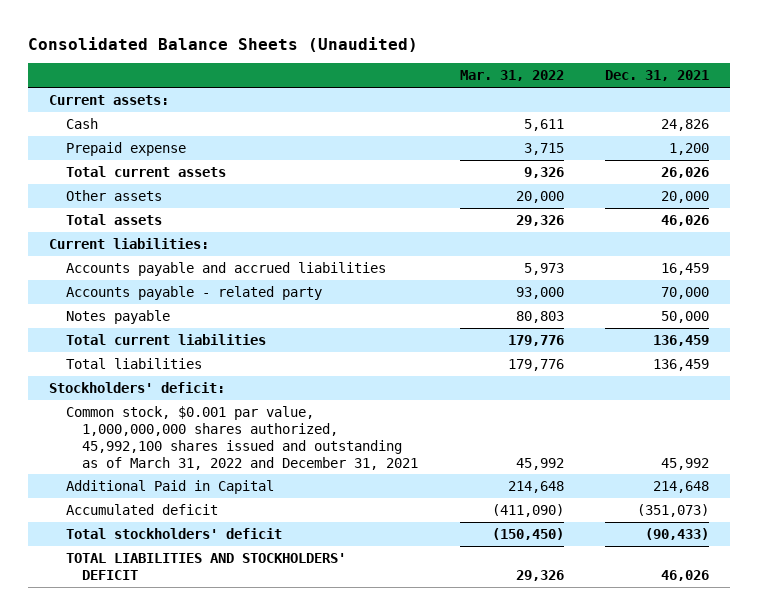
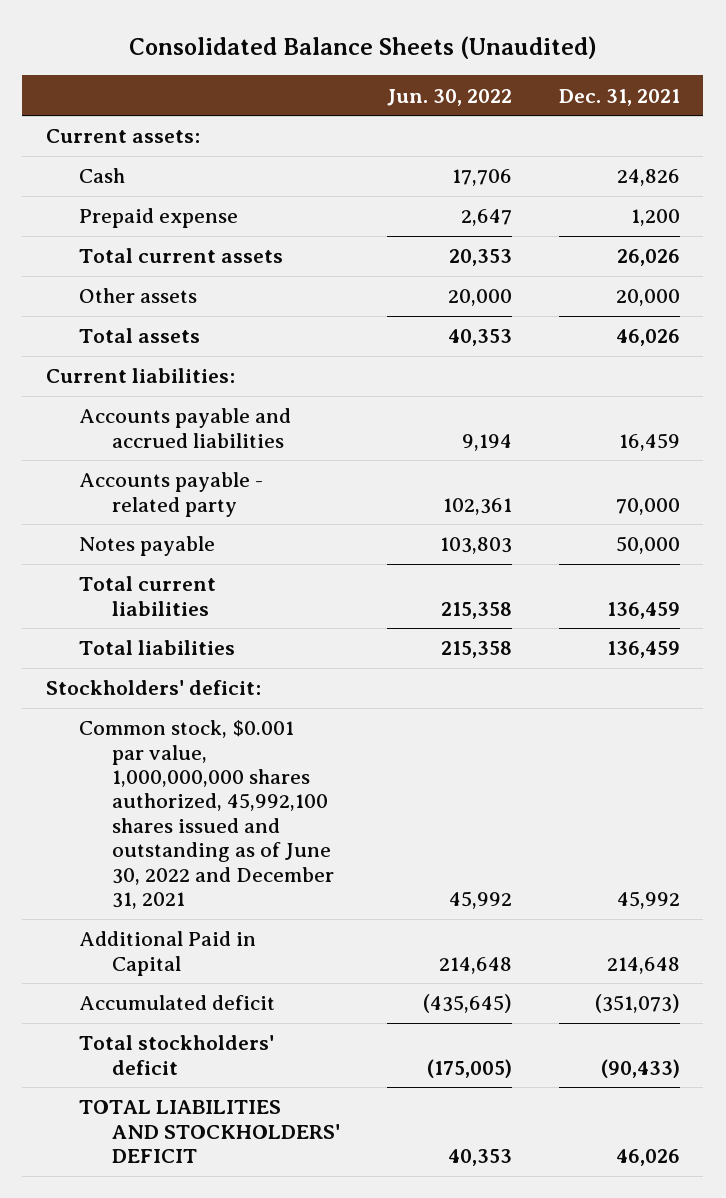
- | Mar. 31, 2022 | Dec. 31, 2021
+ | Jun. 30, 2022 | Dec. 31, 2021
- Common stock, $0.001 par value, 1,000,000,000 shares authorized, 45,992,100 shares issued and outstanding as of March 31, 2022 and December 31, 2021 | 45,992 | 45,992
+ Common stock, $0.001 par value, 1,000,000,000 shares authorized, 45,992,100 shares issued and outstanding as of June 30, 2022 and December 31, 2021 | 45,992 | 45,992

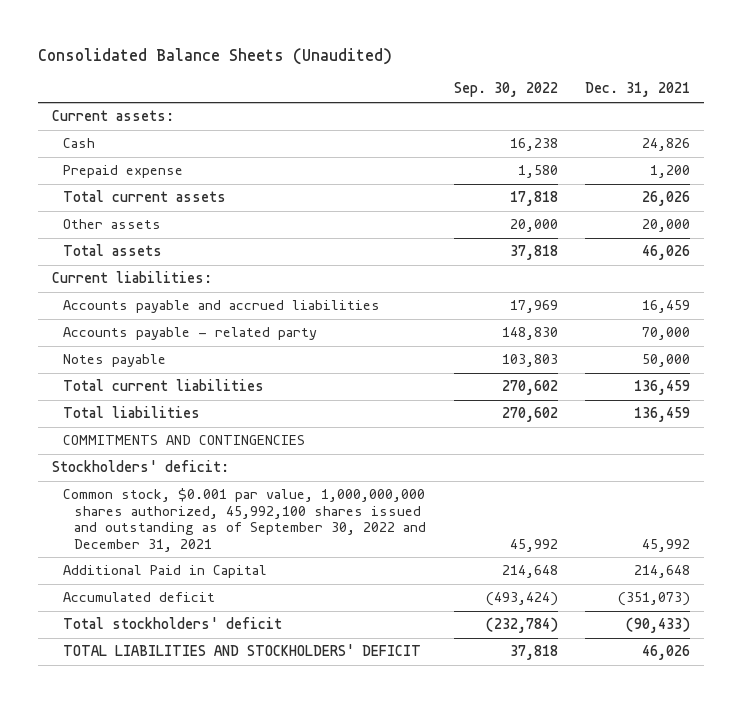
- | Jun. 30, 2022 | Dec. 31, 2021
+ | Sep. 30, 2022 | Dec. 31, 2021
+ COMMITMENTS AND CONTINGENCIES
- Common stock, $0.001 par value, 1,000,000,000 shares authorized, 45,992,100 shares issued and outstanding as of June 30, 2022 and December 31, 2021 | 45,992 | 45,992
+ Common stock, $0.001 par value, 1,000,000,000 shares authorized, 45,992,100 shares issued and outstanding as of September 30, 2022 and December 31, 2021 | 45,992 | 45,992

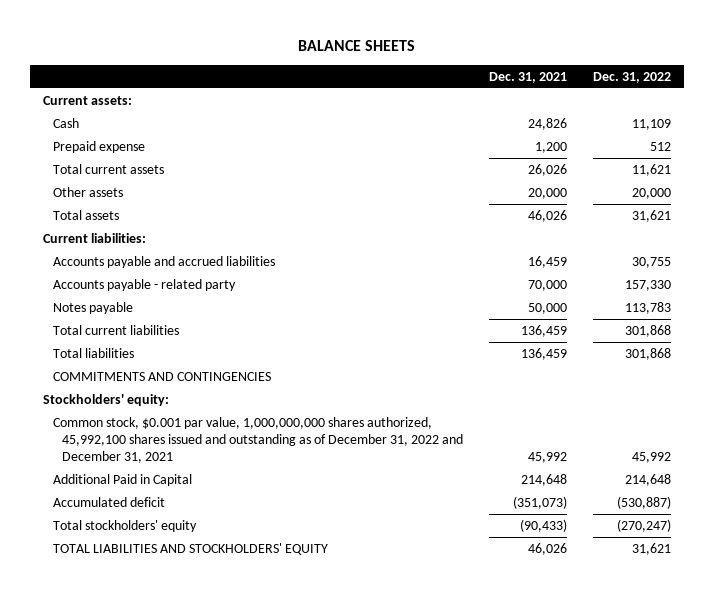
- Consolidated Balance Sheets (Unaudited)
+ BALANCE SHEETS
- | Sep. 30, 2022 | Dec. 31, 2021
+ | Dec. 31, 2021 | Dec. 31, 2022
- Stockholders' deficit:
- Common stock, $0.001 par value, 1,000,000,000 shares authorized, 45,992,100 shares issued and outstanding as of September 30, 2022 and December 31, 2021 | 45,992 | 45,992
+ Stockholders' equity:
+ Common stock, $0.001 par value, 1,000,000,000 shares authorized, 45,992,100 shares issued and outstanding as of December 31, 2022 and December 31, 2021 | 45,992 | 45,992
- Total stockholders' deficit | (232,784) | (90,433)
- TOTAL LIABILITIES AND STOCKHOLDERS' DEFICIT | 37,818 | 46,026
+ Total stockholders' equity | (90,433) | (270,247)
+ TOTAL LIABILITIES AND STOCKHOLDERS' EQUITY | 46,026 | 31,621

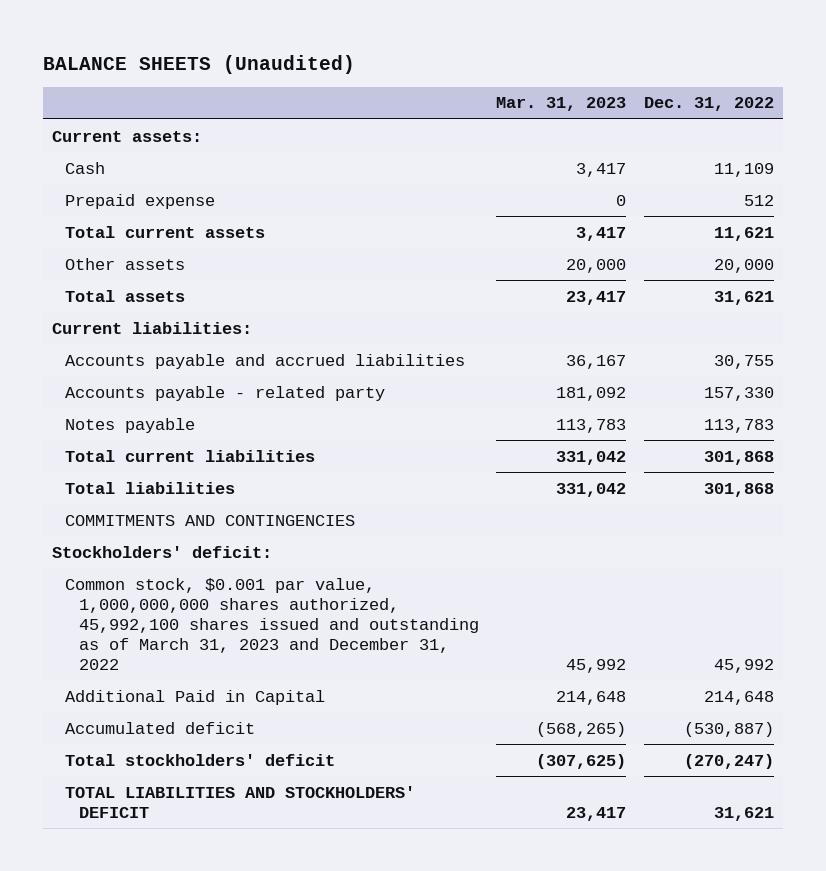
- BALANCE SHEETS
+ BALANCE SHEETS (Unaudited)
- | Dec. 31, 2021 | Dec. 31, 2022
+ | Mar. 31, 2023 | Dec. 31, 2022
- Stockholders' equity:
- Common stock, $0.001 par value, 1,000,000,000 shares authorized, 45,992,100 shares issued and outstanding as of December 31, 2022 and December 31, 2021 | 45,992 | 45,992
+ Stockholders' deficit:
+ Common stock, $0.001 par value, 1,000,000,000 shares authorized, 45,992,100 shares issued and outstanding as of March 31, 2023 and December 31, 2022 | 45,992 | 45,992
- Total stockholders' equity | (90,433) | (270,247)
- TOTAL LIABILITIES AND STOCKHOLDERS' EQUITY | 46,026 | 31,621
+ Total stockholders' deficit | (307,625) | (270,247)
+ TOTAL LIABILITIES AND STOCKHOLDERS' DEFICIT | 23,417 | 31,621

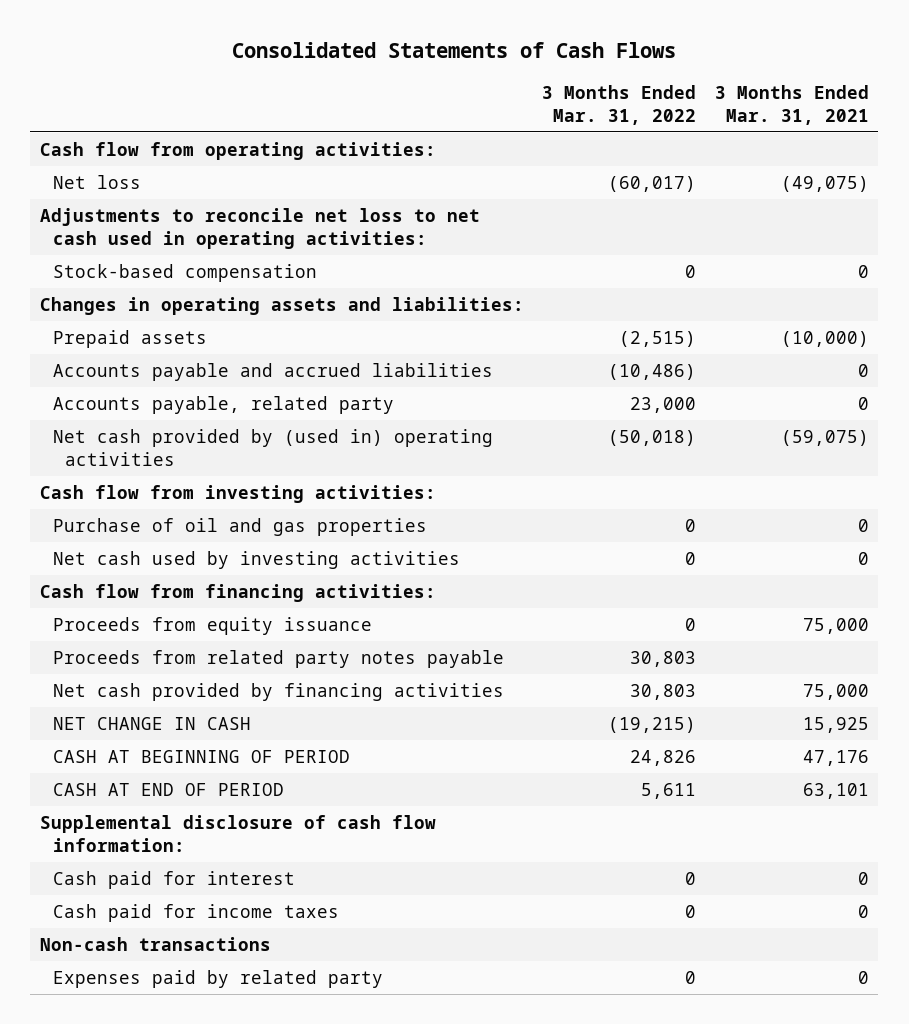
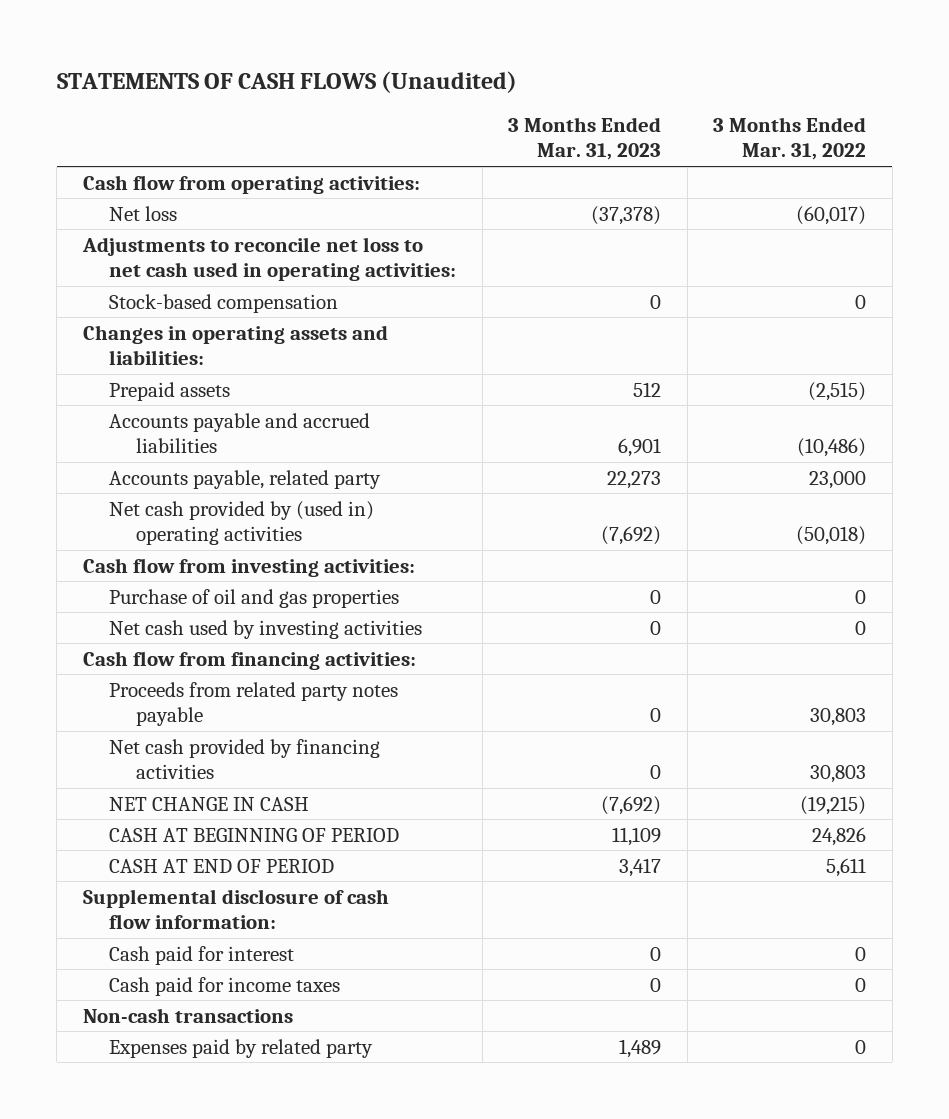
- Consolidated Statements of Cash Flows
+ STATEMENTS OF CASH FLOWS (Unaudited)
- | 3 Months Ended Mar. 31, 2022 | 3 Months Ended Mar. 31, 2021
+ | 3 Months Ended Mar. 31, 2023 | 3 Months Ended Mar. 31, 2022
- Proceeds from equity issuance | 0 | 75,000

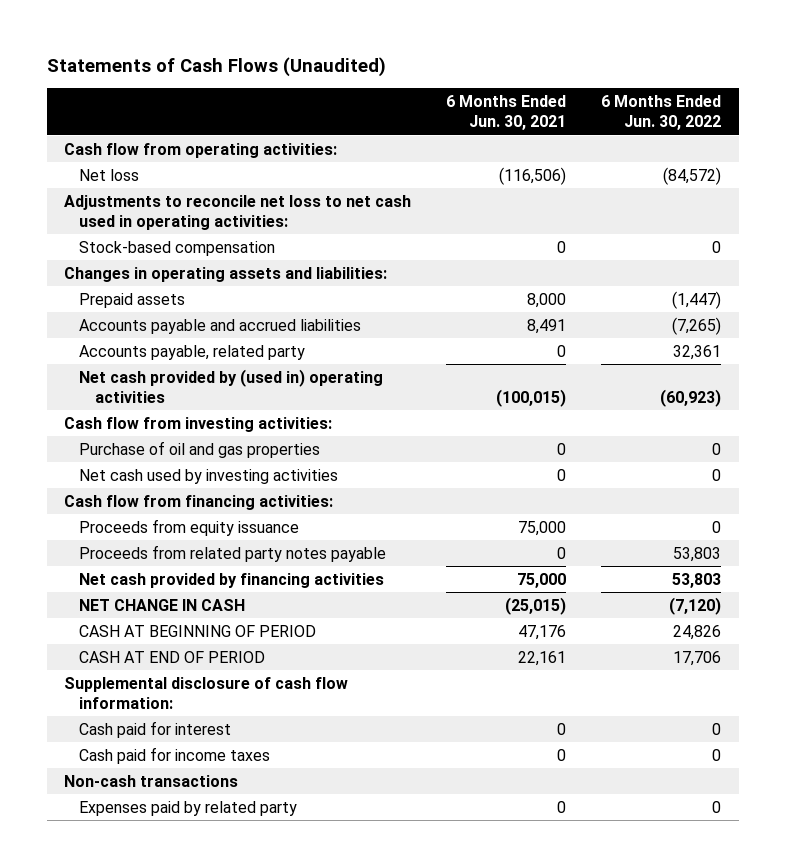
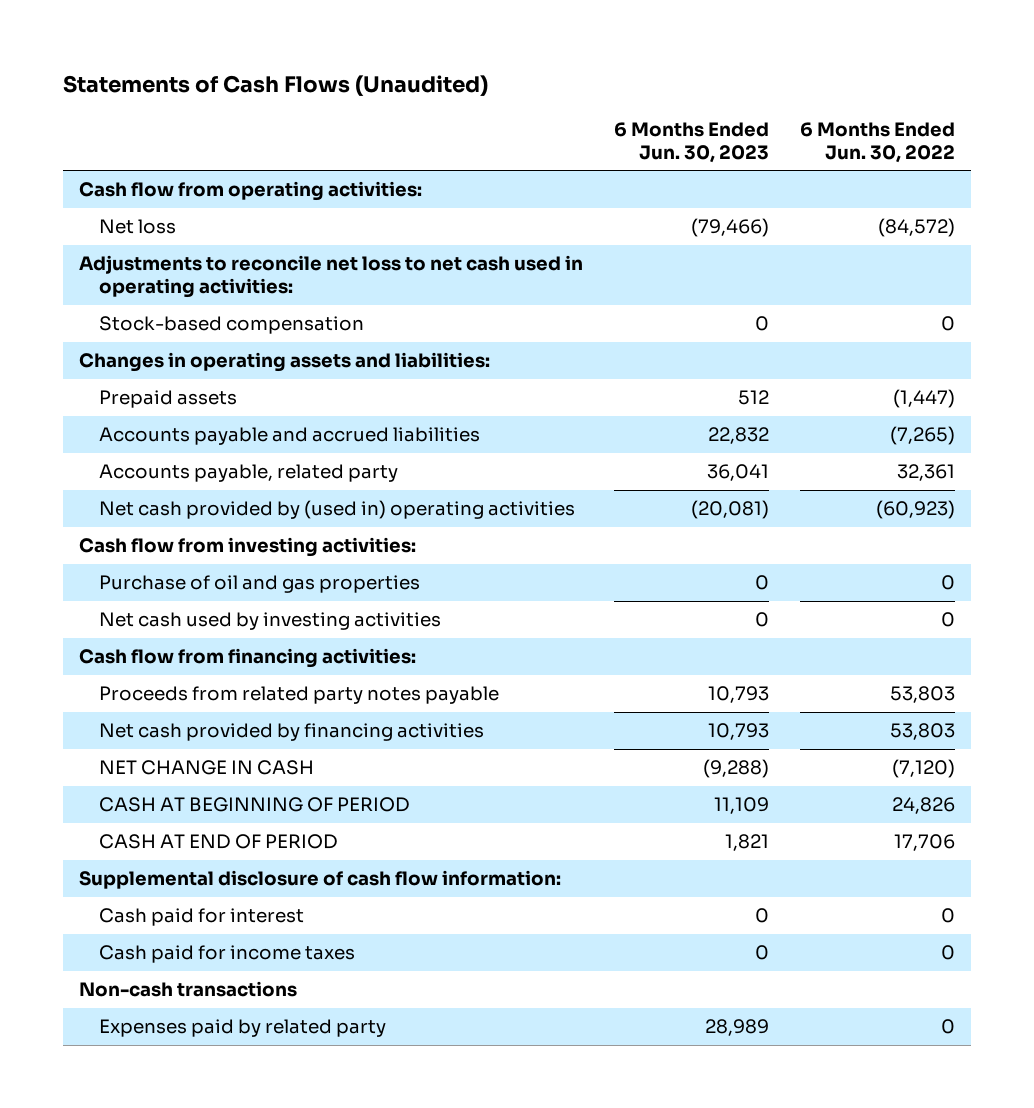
- | 6 Months Ended Jun. 30, 2021 | 6 Months Ended Jun. 30, 2022
+ | 6 Months Ended Jun. 30, 2023 | 6 Months Ended Jun. 30, 2022
- Proceeds from equity issuance | 75,000 | 0

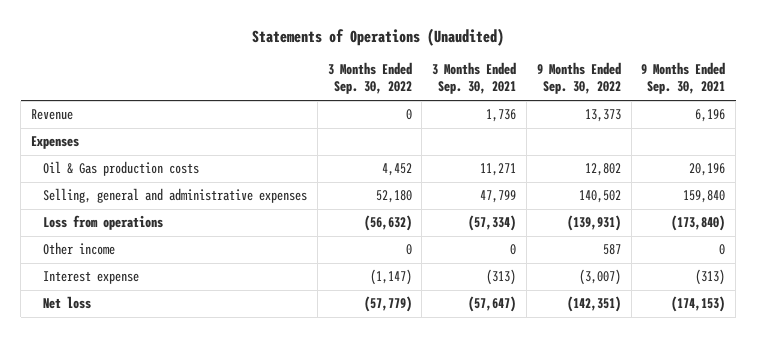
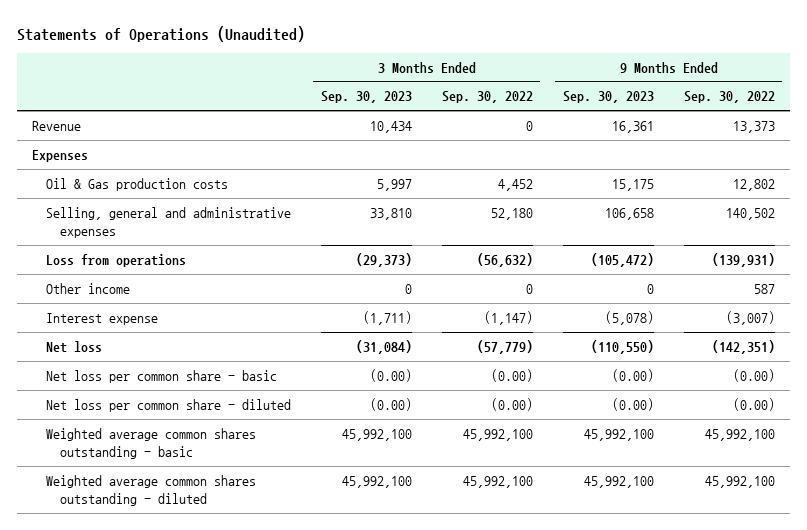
- | 3 Months Ended Sep. 30, 2022 | 3 Months Ended Sep. 30, 2021 | 9 Months Ended Sep. 30, 2022 | 9 Months Ended Sep. 30, 2021
+ | 3 Months Ended Sep. 30, 2023 | 3 Months Ended Sep. 30, 2022 | 9 Months Ended Sep. 30, 2023 | 9 Months Ended Sep. 30, 2022
+ Net loss per common share - basic | (0.00) | (0.00) | (0.00) | (0.00)
+ Net loss per common share - diluted | (0.00) | (0.00) | (0.00) | (0.00)
+ Weighted average common shares outstanding - basic | 45,992,100 | 45,992,100 | 45,992,100 | 45,992,100
+ Weighted average common shares outstanding - diluted | 45,992,100 | 45,992,100 | 45,992,100 | 45,992,100

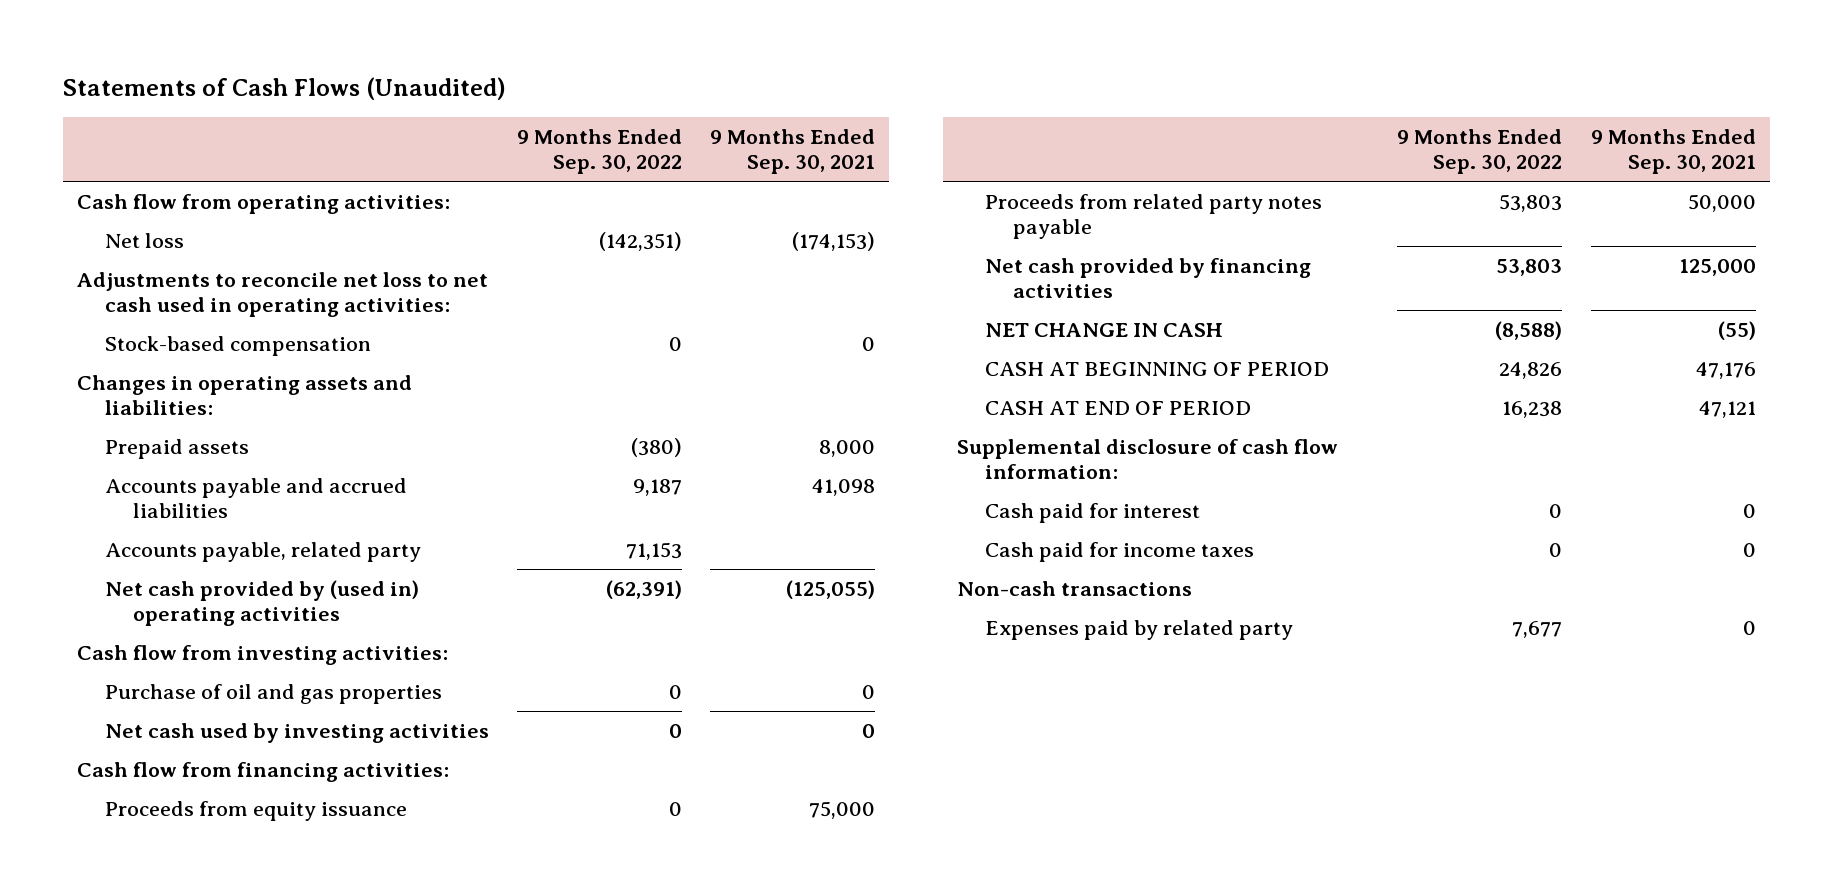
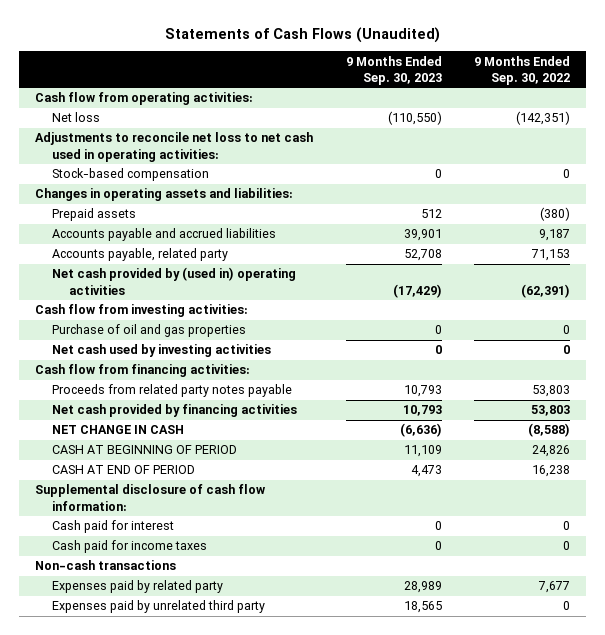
- | 9 Months Ended Sep. 30, 2022 | 9 Months Ended Sep. 30, 2021
+ | 9 Months Ended Sep. 30, 2023 | 9 Months Ended Sep. 30, 2022
- Proceeds from equity issuance | 0 | 75,000
+ Expenses paid by unrelated third party | 18,565 | 0

